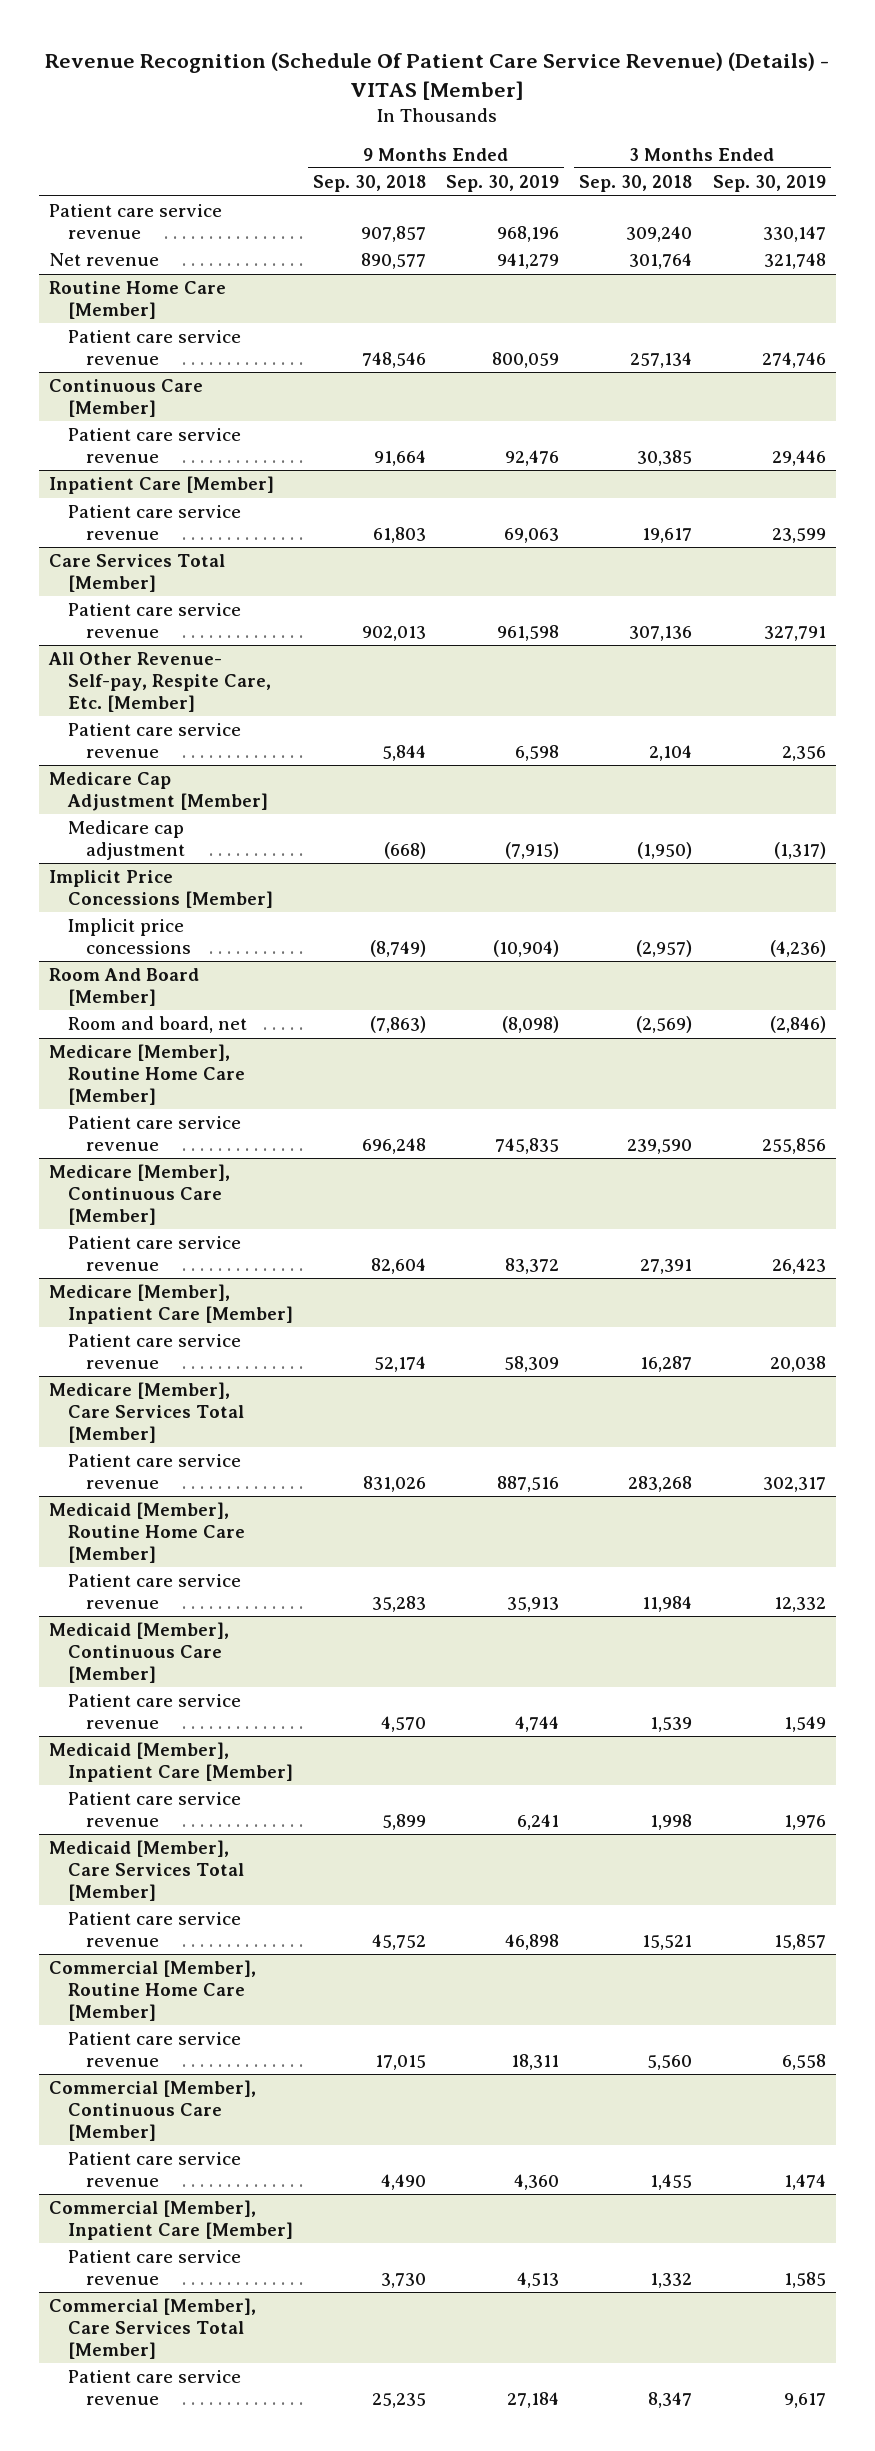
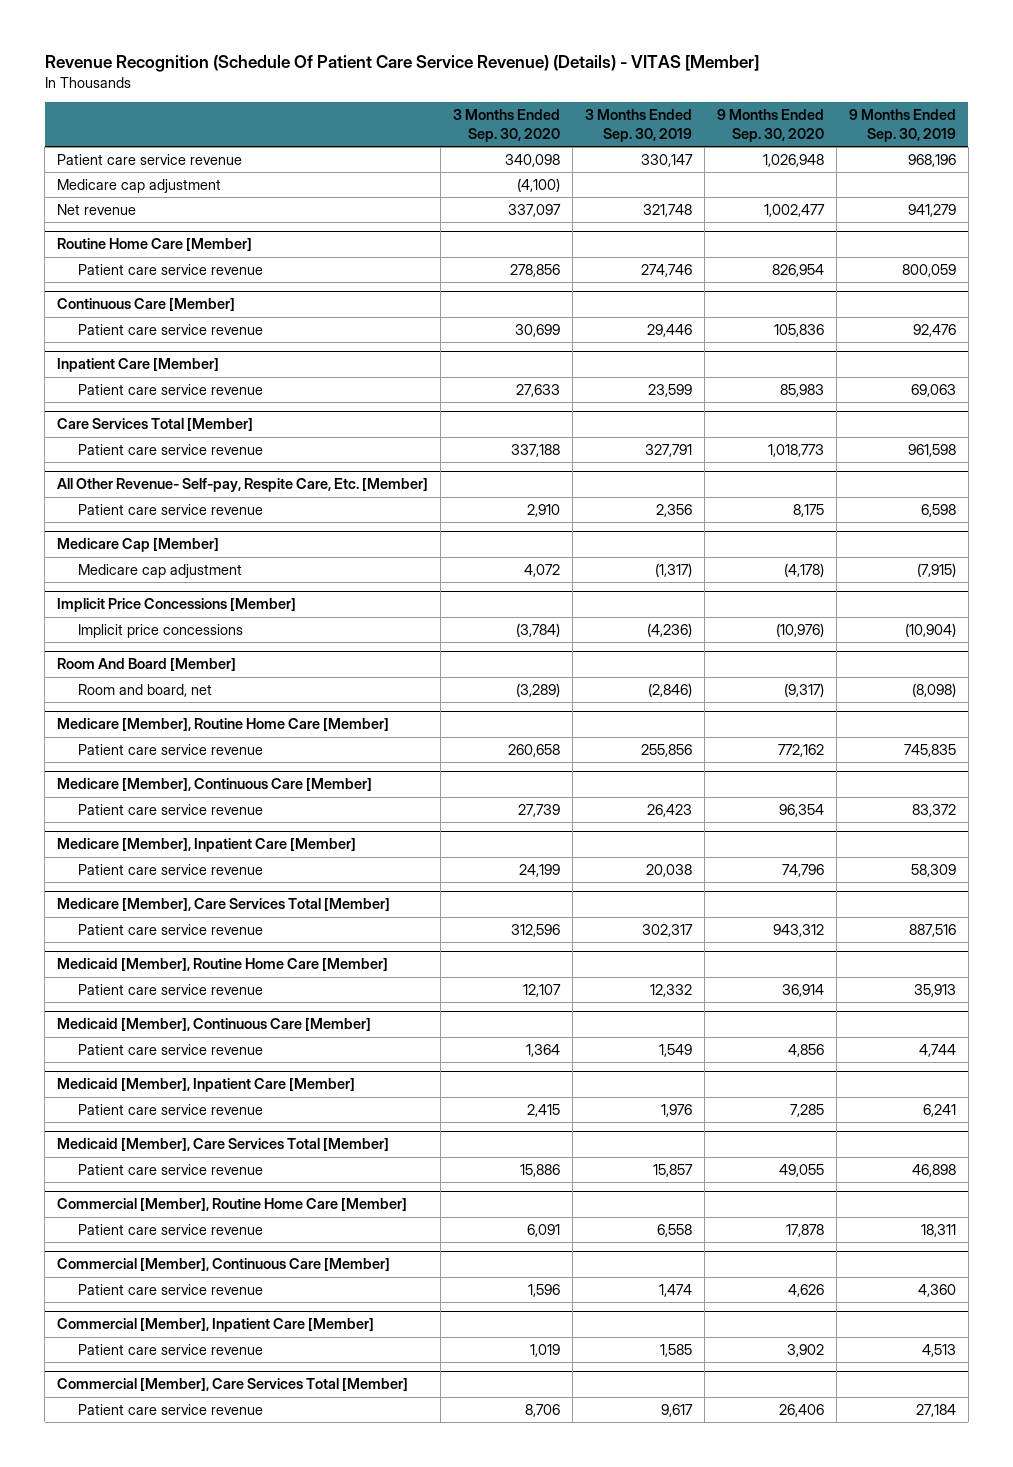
- | 9 Months Ended Sep. 30, 2018 | 9 Months Ended Sep. 30, 2019 | 3 Months Ended Sep. 30, 2018 | 3 Months Ended Sep. 30, 2019
+ | 3 Months Ended Sep. 30, 2020 | 3 Months Ended Sep. 30, 2019 | 9 Months Ended Sep. 30, 2020 | 9 Months Ended Sep. 30, 2019
+ Medicare cap adjustment | (4,100) | | |
- Medicare Cap Adjustment [Member]
+ Medicare Cap [Member]

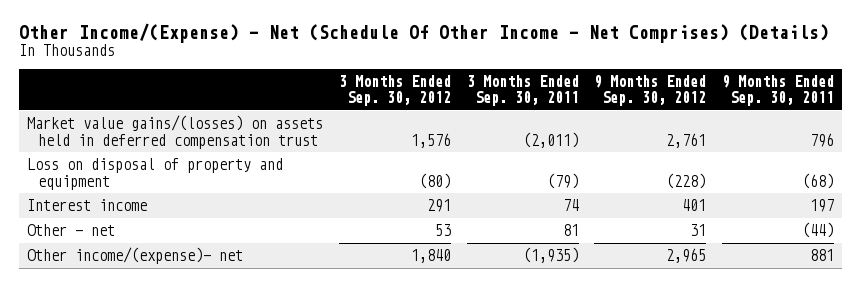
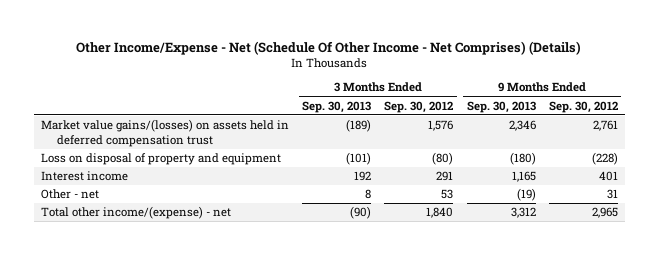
- Other Income/(Expense) - Net (Schedule Of Other Income - Net Comprises) (Details)
+ Other Income/Expense - Net (Schedule Of Other Income - Net Comprises) (Details)
- | 3 Months Ended Sep. 30, 2012 | 3 Months Ended Sep. 30, 2011 | 9 Months Ended Sep. 30, 2012 | 9 Months Ended Sep. 30, 2011
+ | 3 Months Ended Sep. 30, 2013 | 3 Months Ended Sep. 30, 2012 | 9 Months Ended Sep. 30, 2013 | 9 Months Ended Sep. 30, 2012
- Other income/(expense)- net | 1,840 | (1,935) | 2,965 | 881
+ Total other income/(expense) - net | (90) | 1,840 | 3,312 | 2,965

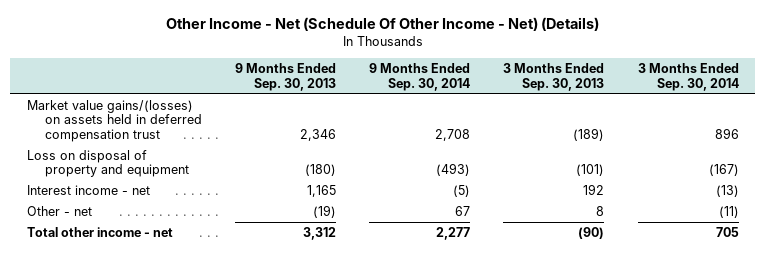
- Other Income/Expense - Net (Schedule Of Other Income - Net Comprises) (Details)
+ Other Income - Net (Schedule Of Other Income - Net) (Details)
- | 3 Months Ended Sep. 30, 2013 | 3 Months Ended Sep. 30, 2012 | 9 Months Ended Sep. 30, 2013 | 9 Months Ended Sep. 30, 2012
+ | 9 Months Ended Sep. 30, 2013 | 9 Months Ended Sep. 30, 2014 | 3 Months Ended Sep. 30, 2013 | 3 Months Ended Sep. 30, 2014
- Interest income | 192 | 291 | 1,165 | 401
+ Interest income - net | 1,165 | (5) | 192 | (13)
- Total other income/(expense) - net | (90) | 1,840 | 3,312 | 2,965
+ Total other income - net | 3,312 | 2,277 | (90) | 705

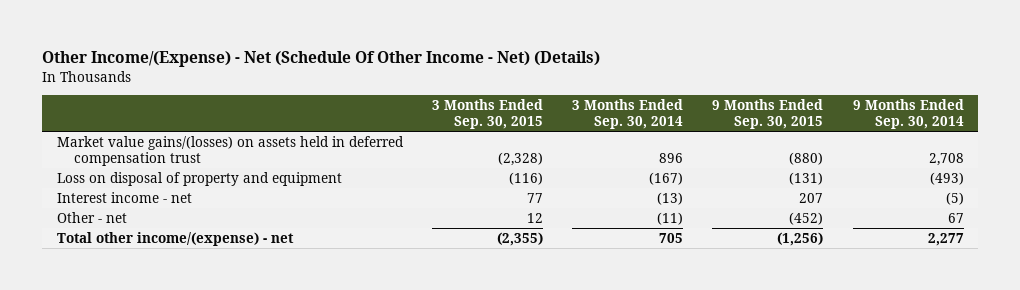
- Other Income - Net (Schedule Of Other Income - Net) (Details)
+ Other Income/(Expense) - Net (Schedule Of Other Income - Net) (Details)
- | 9 Months Ended Sep. 30, 2013 | 9 Months Ended Sep. 30, 2014 | 3 Months Ended Sep. 30, 2013 | 3 Months Ended Sep. 30, 2014
+ | 3 Months Ended Sep. 30, 2015 | 3 Months Ended Sep. 30, 2014 | 9 Months Ended Sep. 30, 2015 | 9 Months Ended Sep. 30, 2014
- Total other income - net | 3,312 | 2,277 | (90) | 705
+ Total other income/(expense) - net | (2,355) | 705 | (1,256) | 2,277

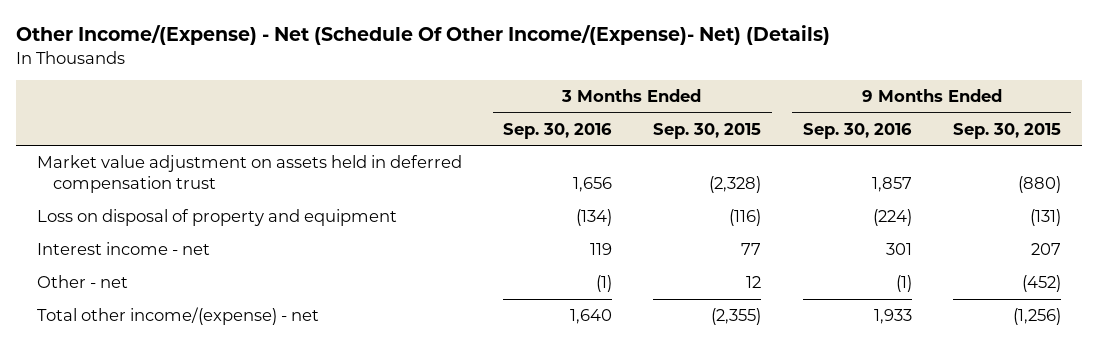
- Other Income/(Expense) - Net (Schedule Of Other Income - Net) (Details)
+ Other Income/(Expense) - Net (Schedule Of Other Income/(Expense)- Net) (Details)
- | 3 Months Ended Sep. 30, 2015 | 3 Months Ended Sep. 30, 2014 | 9 Months Ended Sep. 30, 2015 | 9 Months Ended Sep. 30, 2014
+ | 3 Months Ended Sep. 30, 2016 | 3 Months Ended Sep. 30, 2015 | 9 Months Ended Sep. 30, 2016 | 9 Months Ended Sep. 30, 2015
- Market value gains/(losses) on assets held in deferred compensation trust | (2,328) | 896 | (880) | 2,708
+ Market value adjustment on assets held in deferred compensation trust | 1,656 | (2,328) | 1,857 | (880)

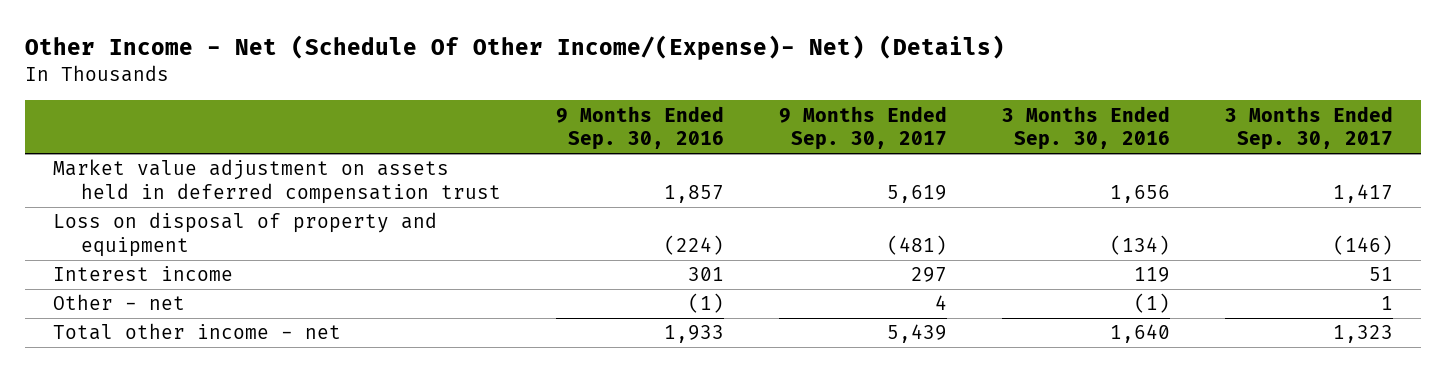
- Other Income/(Expense) - Net (Schedule Of Other Income/(Expense)- Net) (Details)
+ Other Income - Net (Schedule Of Other Income/(Expense)- Net) (Details)
- | 3 Months Ended Sep. 30, 2016 | 3 Months Ended Sep. 30, 2015 | 9 Months Ended Sep. 30, 2016 | 9 Months Ended Sep. 30, 2015
+ | 9 Months Ended Sep. 30, 2016 | 9 Months Ended Sep. 30, 2017 | 3 Months Ended Sep. 30, 2016 | 3 Months Ended Sep. 30, 2017
- Interest income - net | 119 | 77 | 301 | 207
+ Interest income | 301 | 297 | 119 | 51
- Total other income/(expense) - net | 1,640 | (2,355) | 1,933 | (1,256)
+ Total other income - net | 1,933 | 5,439 | 1,640 | 1,323

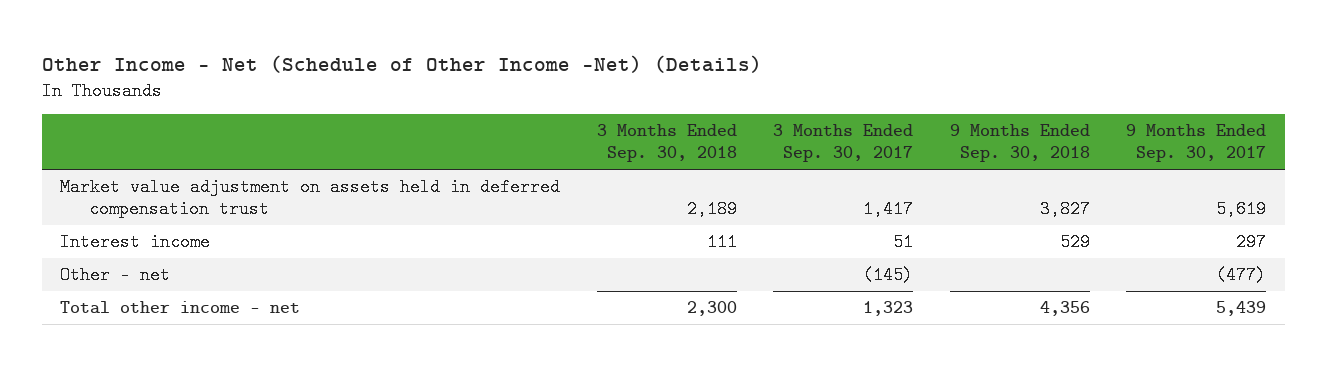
- Other Income - Net (Schedule Of Other Income/(Expense)- Net) (Details)
+ Other Income - Net (Schedule of Other Income -Net) (Details)
- | 9 Months Ended Sep. 30, 2016 | 9 Months Ended Sep. 30, 2017 | 3 Months Ended Sep. 30, 2016 | 3 Months Ended Sep. 30, 2017
+ | 3 Months Ended Sep. 30, 2018 | 3 Months Ended Sep. 30, 2017 | 9 Months Ended Sep. 30, 2018 | 9 Months Ended Sep. 30, 2017
- Loss on disposal of property and equipment | (224) | (481) | (134) | (146)
- Other - net | (1) | 4 | (1) | 1
+ Other - net | | (145) | | (477)

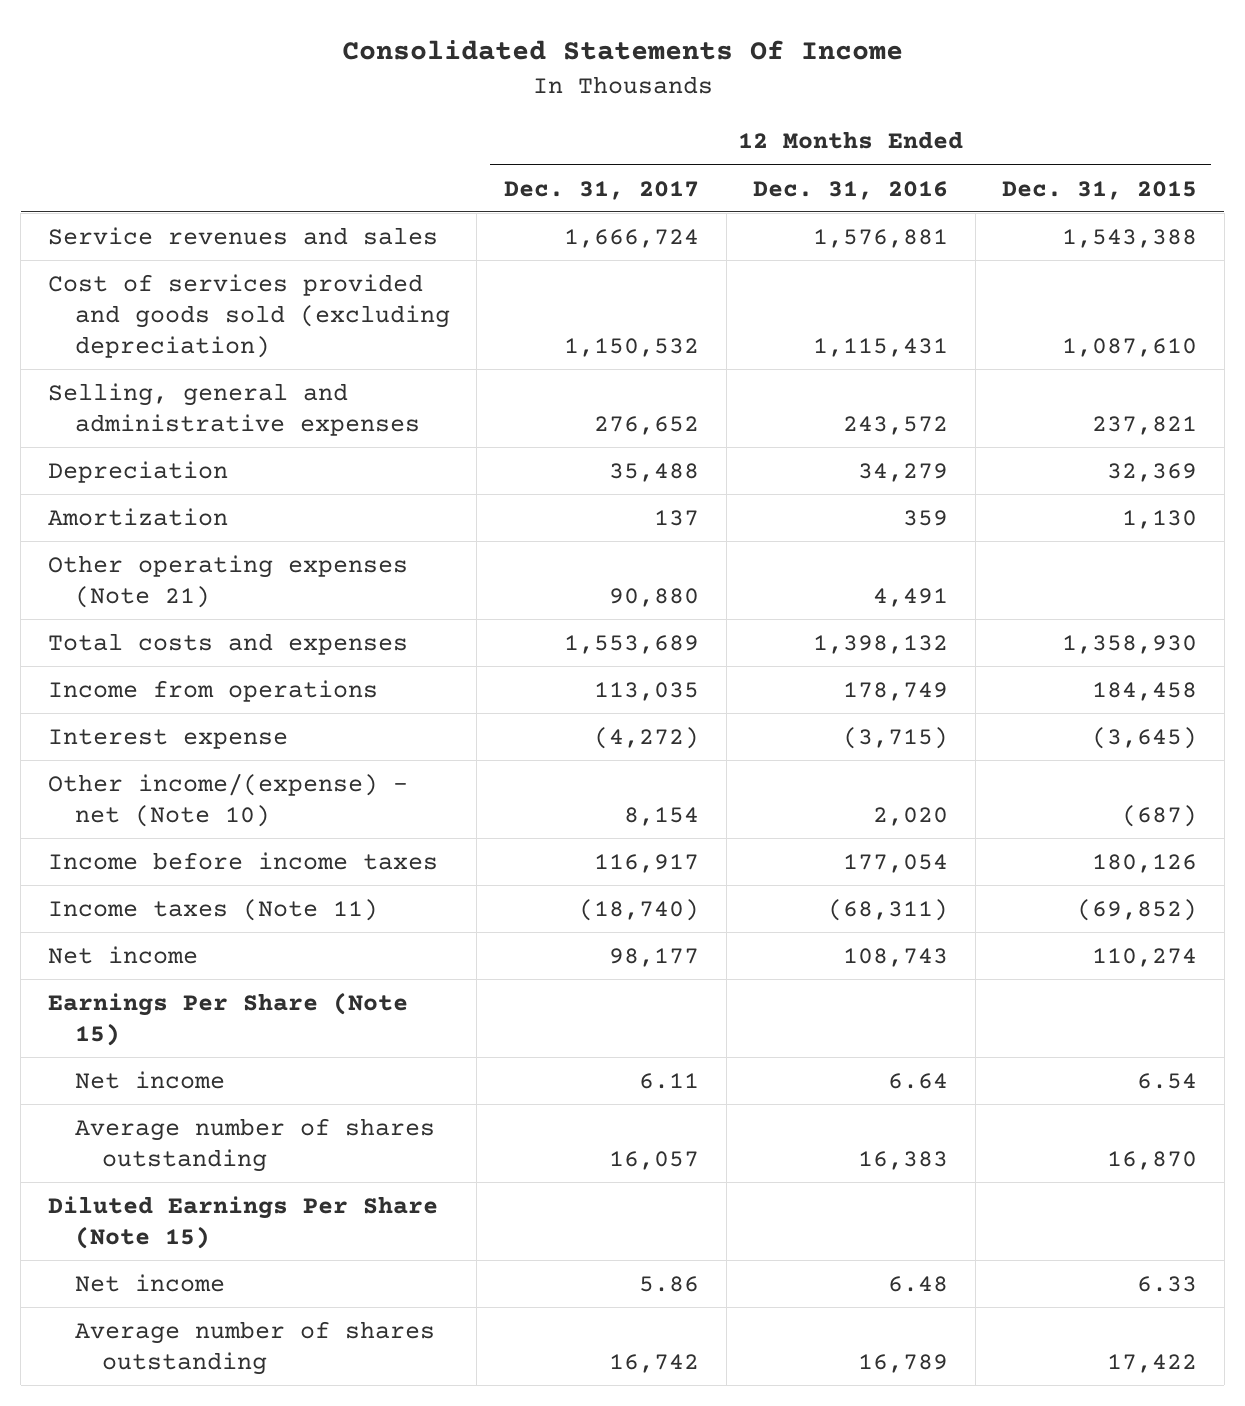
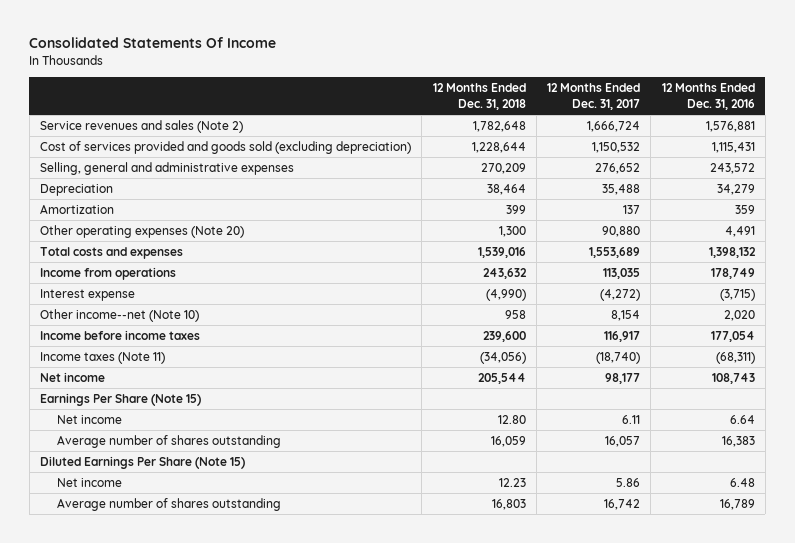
- | 12 Months Ended Dec. 31, 2017 | 12 Months Ended Dec. 31, 2016 | 12 Months Ended Dec. 31, 2015
+ | 12 Months Ended Dec. 31, 2018 | 12 Months Ended Dec. 31, 2017 | 12 Months Ended Dec. 31, 2016
- Service revenues and sales | 1,666,724 | 1,576,881 | 1,543,388
+ Service revenues and sales (Note 2) | 1,782,648 | 1,666,724 | 1,576,881
- Other operating expenses (Note 21) | 90,880 | 4,491 |
+ Other operating expenses (Note 20) | 1,300 | 90,880 | 4,491
- Other income/(expense) - net (Note 10) | 8,154 | 2,020 | (687)
+ Other income--net (Note 10) | 958 | 8,154 | 2,020

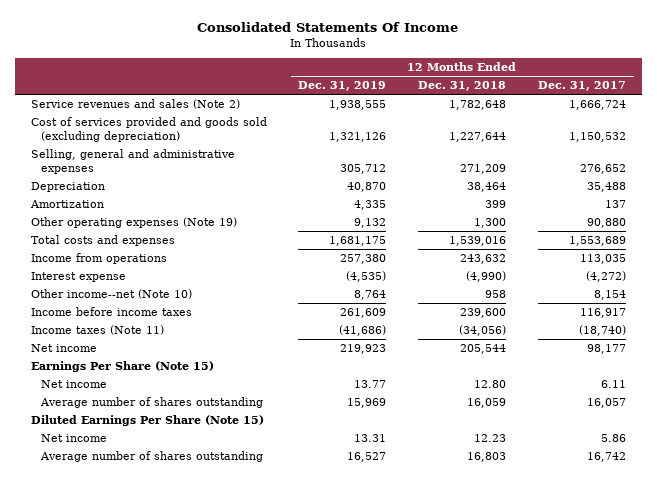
- | 12 Months Ended Dec. 31, 2018 | 12 Months Ended Dec. 31, 2017 | 12 Months Ended Dec. 31, 2016
+ | 12 Months Ended Dec. 31, 2019 | 12 Months Ended Dec. 31, 2018 | 12 Months Ended Dec. 31, 2017
- Cost of services provided and goods sold (excluding depreciation) | 1,228,644 | 1,150,532 | 1,115,431
- Selling, general and administrative expenses | 270,209 | 276,652 | 243,572
+ Cost of services provided and goods sold (excluding depreciation) | 1,321,126 | 1,227,644 | 1,150,532
+ Selling, general and administrative expenses | 305,712 | 271,209 | 276,652
- Other operating expenses (Note 20) | 1,300 | 90,880 | 4,491
+ Other operating expenses (Note 19) | 9,132 | 1,300 | 90,880

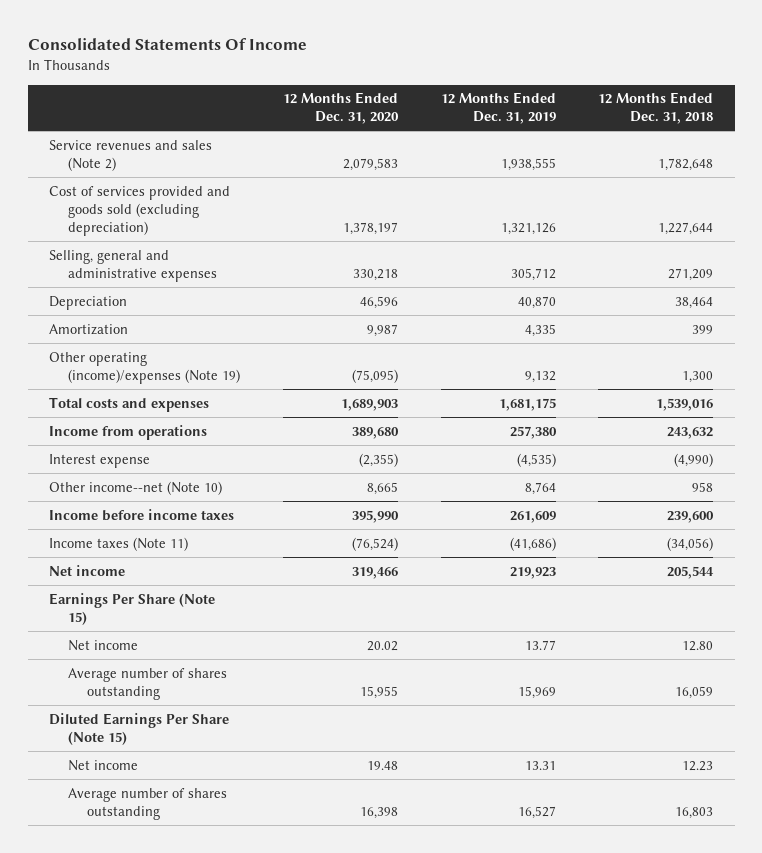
- | 12 Months Ended Dec. 31, 2019 | 12 Months Ended Dec. 31, 2018 | 12 Months Ended Dec. 31, 2017
+ | 12 Months Ended Dec. 31, 2020 | 12 Months Ended Dec. 31, 2019 | 12 Months Ended Dec. 31, 2018
- Other operating expenses (Note 19) | 9,132 | 1,300 | 90,880
+ Other operating (income)/expenses (Note 19) | (75,095) | 9,132 | 1,300

